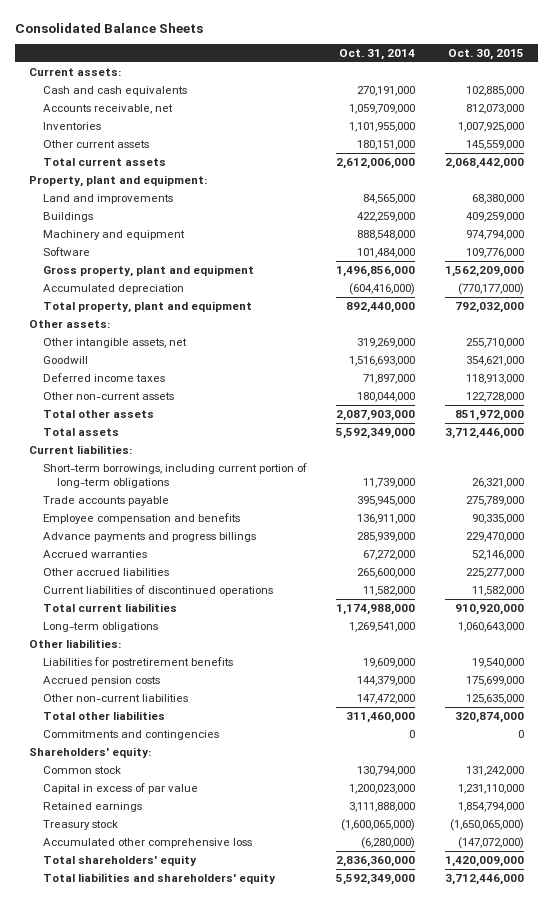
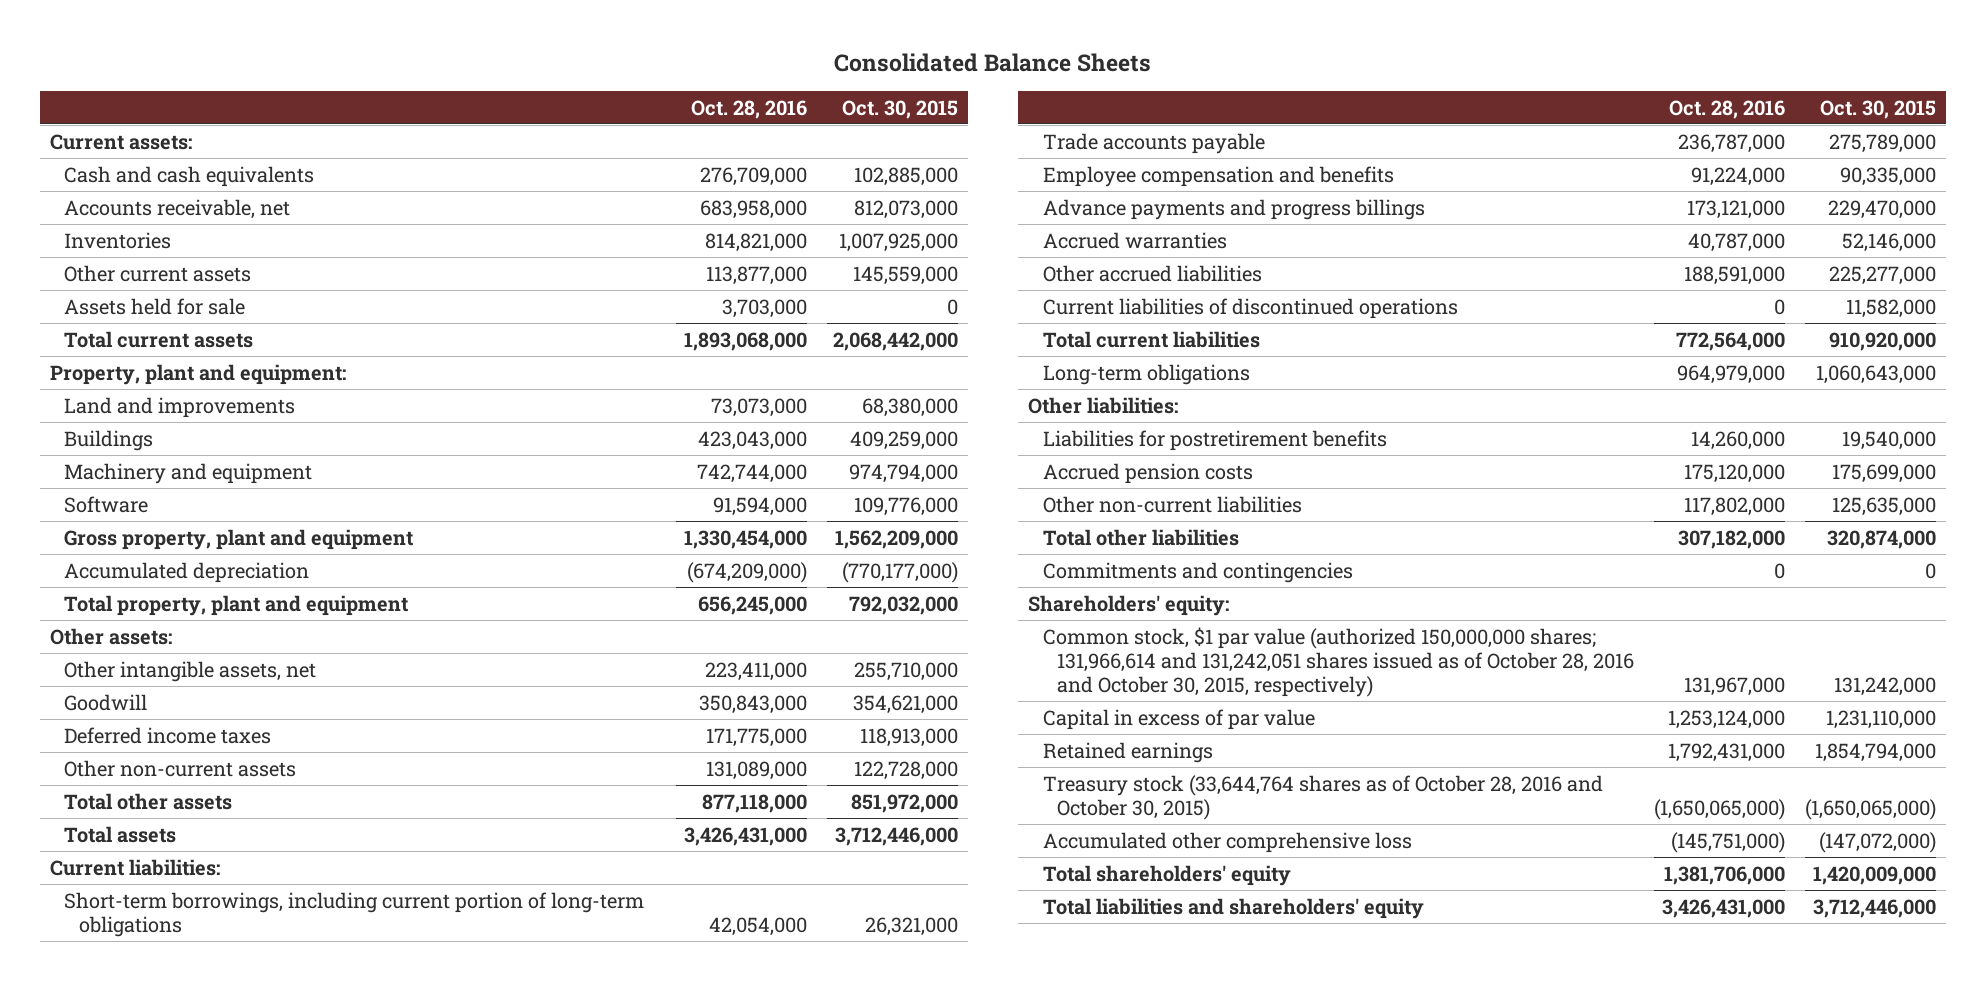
- | Oct. 31, 2014 | Oct. 30, 2015
+ | Oct. 28, 2016 | Oct. 30, 2015
+ Assets held for sale | 3,703,000 | 0
- Common stock | 130,794,000 | 131,242,000
+ Common stock, $1 par value (authorized 150,000,000 shares; 131,966,614 and 131,242,051 shares issued as of October 28, 2016 and October 30, 2015, respectively) | 131,967,000 | 131,242,000
- Treasury stock | (1,600,065,000) | (1,650,065,000)
+ Treasury stock (33,644,764 shares as of October 28, 2016 and October 30, 2015) | (1,650,065,000) | (1,650,065,000)

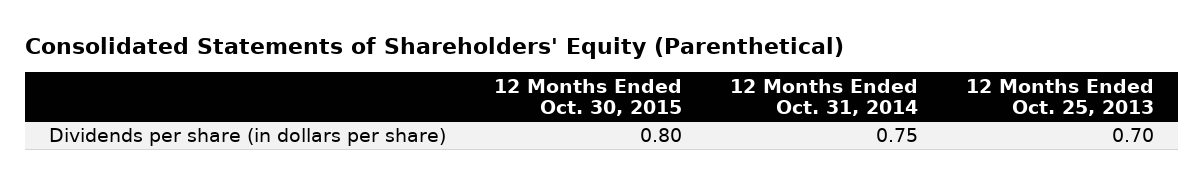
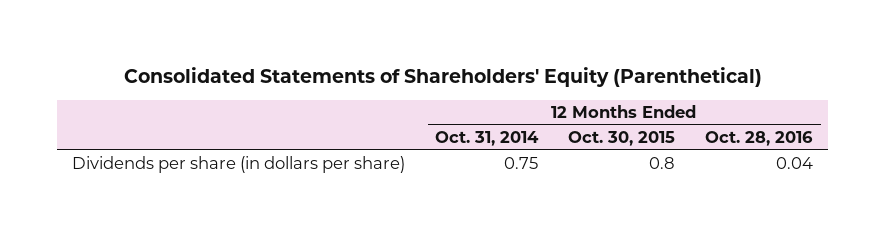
- | 12 Months Ended Oct. 30, 2015 | 12 Months Ended Oct. 31, 2014 | 12 Months Ended Oct. 25, 2013
+ | 12 Months Ended Oct. 31, 2014 | 12 Months Ended Oct. 30, 2015 | 12 Months Ended Oct. 28, 2016
- Dividends per share (in dollars per share) | 0.80 | 0.75 | 0.70
+ Dividends per share (in dollars per share) | 0.75 | 0.8 | 0.04

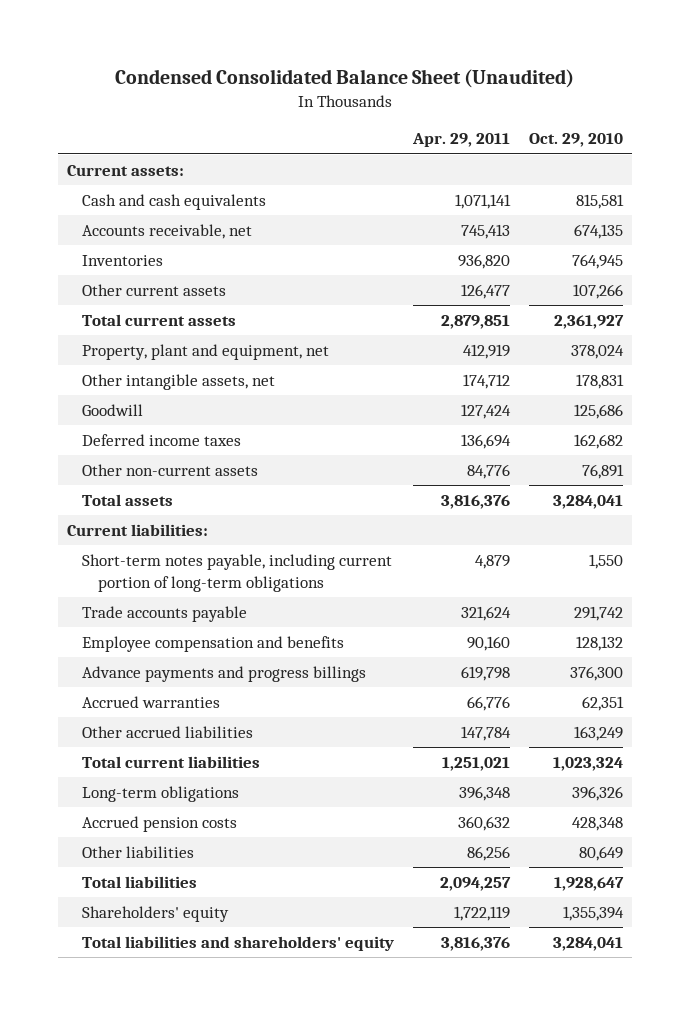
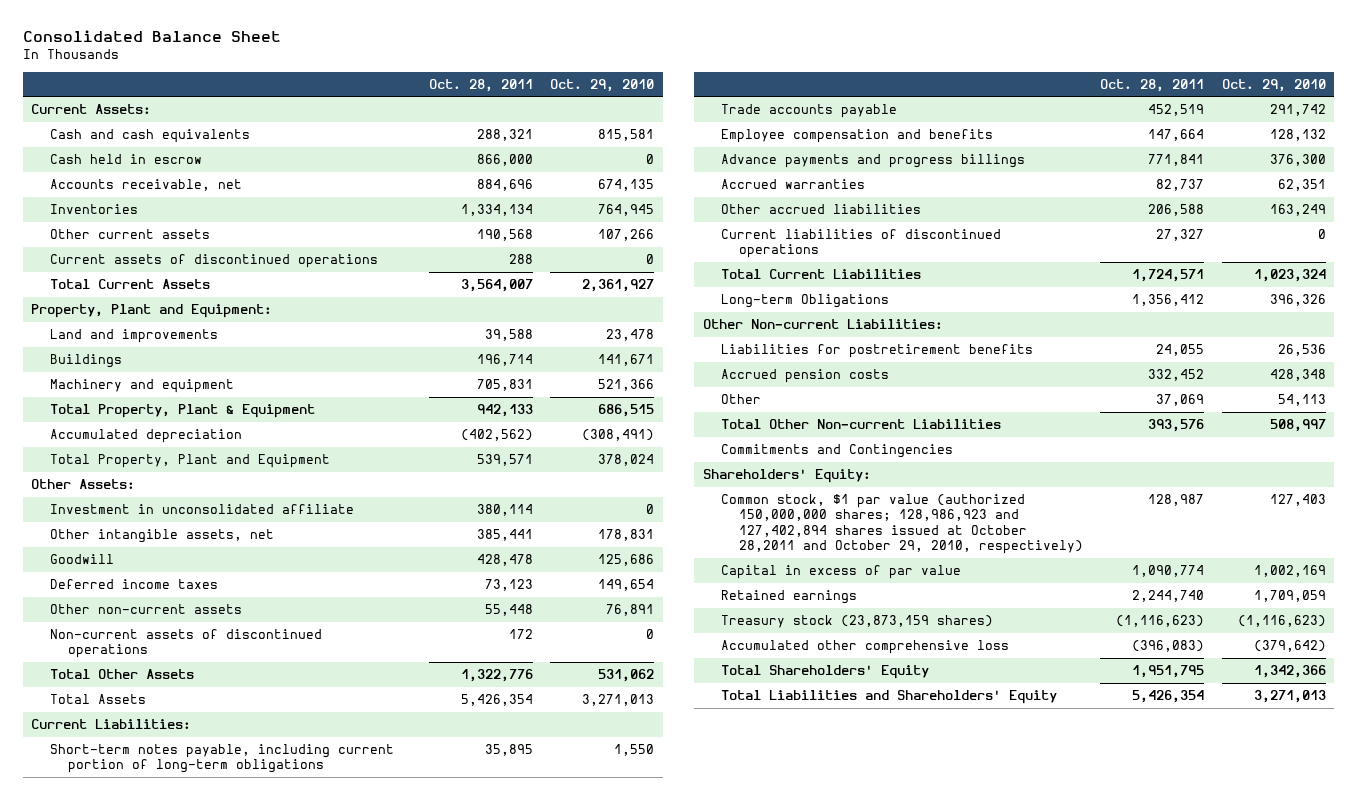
- Condensed Consolidated Balance Sheet (Unaudited)
+ Consolidated Balance Sheet
- | Apr. 29, 2011 | Oct. 29, 2010
+ | Oct. 28, 2011 | Oct. 29, 2010
- Current assets:
+ Current Assets:
+ Cash held in escrow | 866,000 | 0
- Total current assets | 2,879,851 | 2,361,927
- Property, plant and equipment, net | 412,919 | 378,024
+ Current assets of discontinued operations | 288 | 0
+ Total Current Assets | 3,564,007 | 2,361,927
+ Property, Plant and Equipment:
+ Land and improvements | 39,588 | 23,478
+ Buildings | 196,714 | 141,671
+ Machinery and equipment | 705,831 | 521,366
+ Total Property, Plant & Equipment | 942,133 | 686,515
+ Accumulated depreciation | (402,562) | (308,491)
+ Total Property, Plant and Equipment | 539,571 | 378,024
+ Other Assets:
+ Investment in unconsolidated affiliate | 380,114 | 0
- Deferred income taxes | 136,694 | 162,682
+ Deferred income taxes | 73,123 | 149,654
- Total assets | 3,816,376 | 3,284,041
- Current liabilities:
+ Non-current assets of discontinued operations | 172 | 0
+ Total Other Assets | 1,322,776 | 531,062
+ Total Assets | 5,426,354 | 3,271,013
+ Current Liabilities:
- Total current liabilities | 1,251,021 | 1,023,324
- Long-term obligations | 396,348 | 396,326
+ Current liabilities of discontinued operations | 27,327 | 0
+ Total Current Liabilities | 1,724,571 | 1,023,324
+ Long-term Obligations | 1,356,412 | 396,326
+ Other Non-current Liabilities:
+ Liabilities for postretirement benefits | 24,055 | 26,536
- Other liabilities | 86,256 | 80,649
- Total liabilities | 2,094,257 | 1,928,647
- Shareholders' equity | 1,722,119 | 1,355,394
- Total liabilities and shareholders' equity | 3,816,376 | 3,284,041
+ Other | 37,069 | 54,113
+ Total Other Non-current Liabilities | 393,576 | 508,997
+ Commitments and Contingencies
+ Shareholders' Equity:
+ Common stock, $1 par value (authorized 150,000,000 shares; 128,986,923 and 127,402,894 shares issued at October 28,2011 and October 29, 2010, respectively) | 128,987 | 127,403
+ Capital in excess of par value | 1,090,774 | 1,002,169
+ Retained earnings | 2,244,740 | 1,709,059
+ Treasury stock (23,873,159 shares) | (1,116,623) | (1,116,623)
+ Accumulated other comprehensive loss | (396,083) | (379,642)
+ Total Shareholders' Equity | 1,951,795 | 1,342,366
+ Total Liabilities and Shareholders' Equity | 5,426,354 | 3,271,013

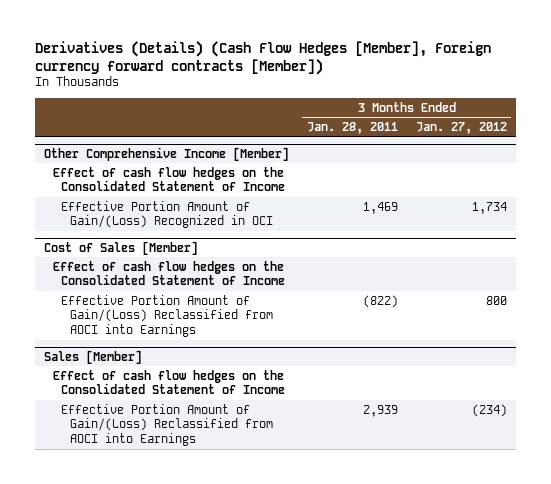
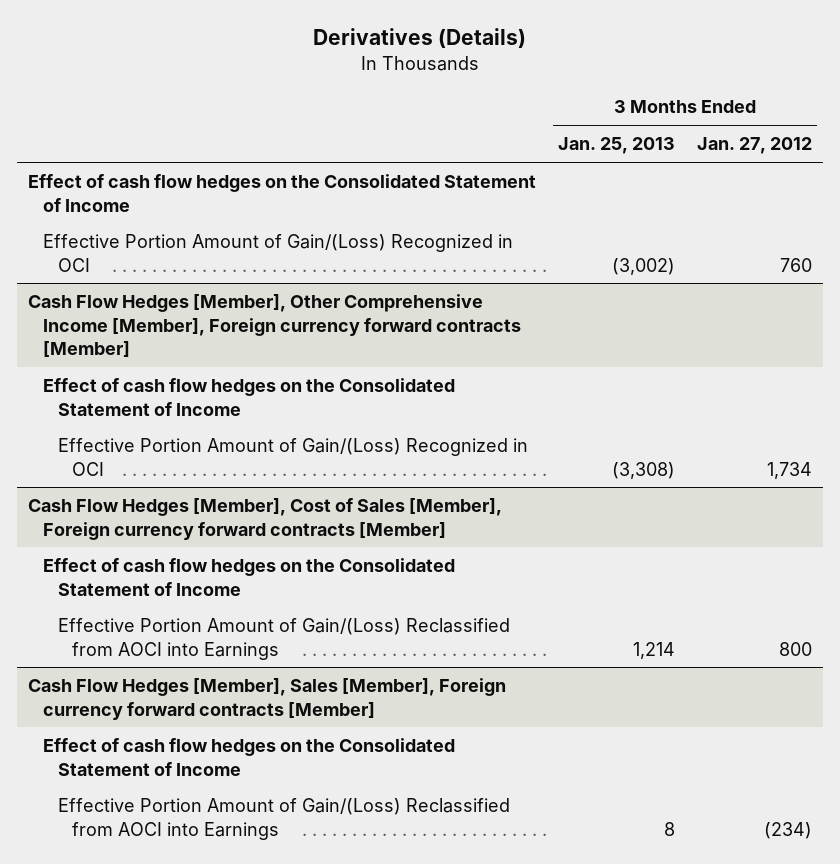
- Derivatives (Details) (Cash Flow Hedges [Member], Foreign currency forward contracts [Member])
+ Derivatives (Details)
- | 3 Months Ended Jan. 28, 2011 | 3 Months Ended Jan. 27, 2012
+ | 3 Months Ended Jan. 25, 2013 | 3 Months Ended Jan. 27, 2012
- Other Comprehensive Income [Member]
+ Effective Portion Amount of Gain/(Loss) Recognized in OCI | (3,002) | 760
+ Cash Flow Hedges [Member], Other Comprehensive Income [Member], Foreign currency forward contracts [Member]
+ Effect of cash flow hedges on the Consolidated Statement of Income
- Cost of Sales [Member]
+ Cash Flow Hedges [Member], Cost of Sales [Member], Foreign currency forward contracts [Member]
- Sales [Member]
+ Cash Flow Hedges [Member], Sales [Member], Foreign currency forward contracts [Member]

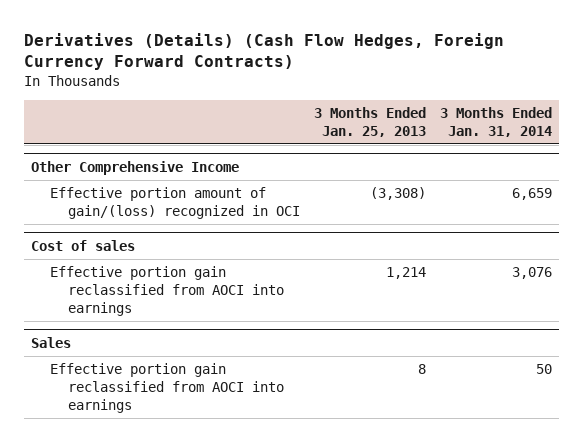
- Derivatives (Details)
+ Derivatives (Details) (Cash Flow Hedges, Foreign Currency Forward Contracts)
- | 3 Months Ended Jan. 25, 2013 | 3 Months Ended Jan. 27, 2012
+ | 3 Months Ended Jan. 25, 2013 | 3 Months Ended Jan. 31, 2014
- Effect of cash flow hedges on the Consolidated Statement of Income
- Effective Portion Amount of Gain/(Loss) Recognized in OCI | (3,002) | 760
- Cash Flow Hedges [Member], Other Comprehensive Income [Member], Foreign currency forward contracts [Member]
- Effect of cash flow hedges on the Consolidated Statement of Income
- Effective Portion Amount of Gain/(Loss) Recognized in OCI | (3,308) | 1,734
- Cash Flow Hedges [Member], Cost of Sales [Member], Foreign currency forward contracts [Member]
- Effect of cash flow hedges on the Consolidated Statement of Income
- Effective Portion Amount of Gain/(Loss) Reclassified from AOCI into Earnings | 1,214 | 800
- Cash Flow Hedges [Member], Sales [Member], Foreign currency forward contracts [Member]
- Effect of cash flow hedges on the Consolidated Statement of Income
- Effective Portion Amount of Gain/(Loss) Reclassified from AOCI into Earnings | 8 | (234)
+ Other Comprehensive Income
+ Effective portion amount of gain/(loss) recognized in OCI | (3,308) | 6,659
+ Cost of sales
+ Effective portion gain reclassified from AOCI into earnings | 1,214 | 3,076
+ Sales
+ Effective portion gain reclassified from AOCI into earnings | 8 | 50

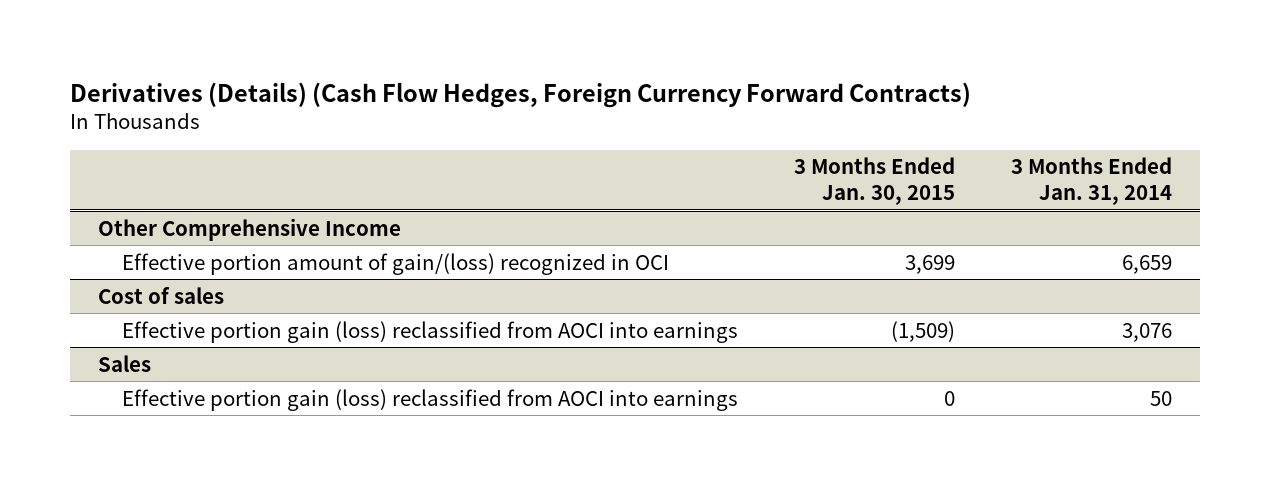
- | 3 Months Ended Jan. 25, 2013 | 3 Months Ended Jan. 31, 2014
+ | 3 Months Ended Jan. 30, 2015 | 3 Months Ended Jan. 31, 2014
@ Cost of sales
- Effective portion gain reclassified from AOCI into earnings | 1,214 | 3,076
+ Effective portion gain (loss) reclassified from AOCI into earnings | (1,509) | 3,076
@ Sales
- Effective portion gain reclassified from AOCI into earnings | 8 | 50
+ Effective portion gain (loss) reclassified from AOCI into earnings | 0 | 50

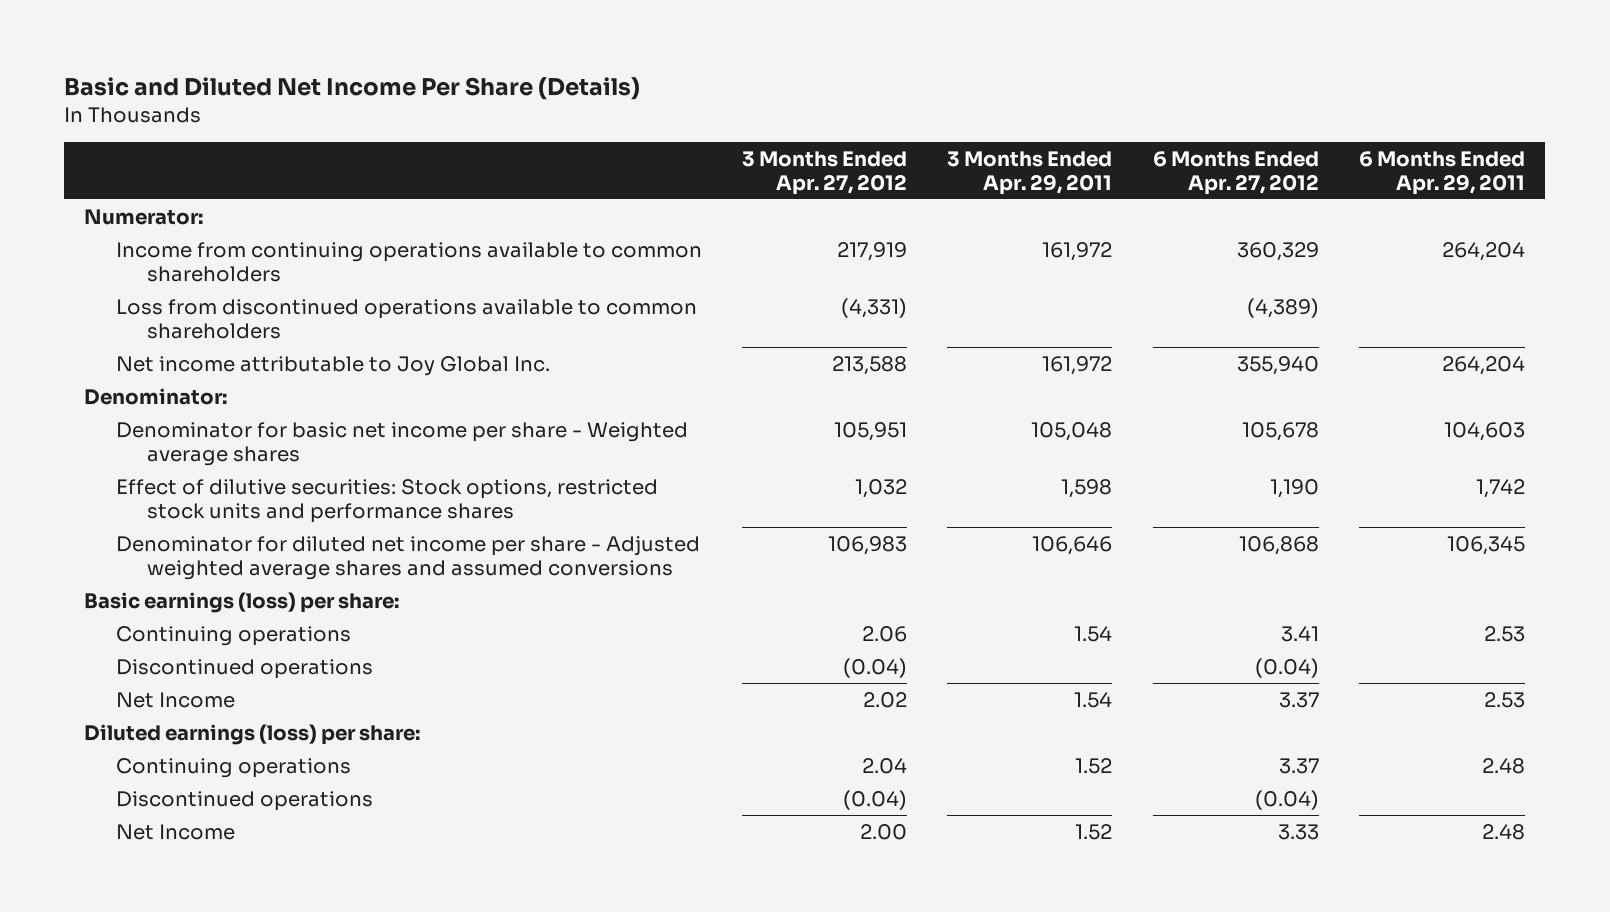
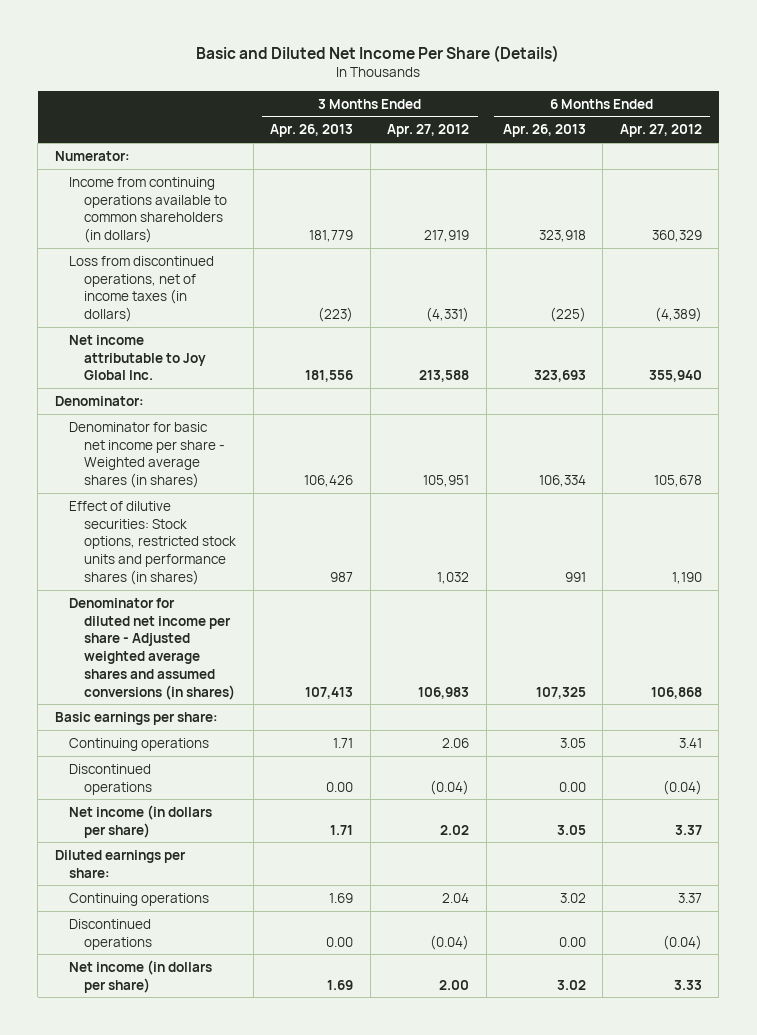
- | 3 Months Ended Apr. 27, 2012 | 3 Months Ended Apr. 29, 2011 | 6 Months Ended Apr. 27, 2012 | 6 Months Ended Apr. 29, 2011
+ | 3 Months Ended Apr. 26, 2013 | 3 Months Ended Apr. 27, 2012 | 6 Months Ended Apr. 26, 2013 | 6 Months Ended Apr. 27, 2012
- Income from continuing operations available to common shareholders | 217,919 | 161,972 | 360,329 | 264,204
- Loss from discontinued operations available to common shareholders | (4,331) | | (4,389) |
+ Income from continuing operations available to common shareholders (in dollars) | 181,779 | 217,919 | 323,918 | 360,329
+ Loss from discontinued operations, net of income taxes (in dollars) | (223) | (4,331) | (225) | (4,389)
- Denominator for basic net income per share - Weighted average shares | 105,951 | 105,048 | 105,678 | 104,603
- Effect of dilutive securities: Stock options, restricted stock units and performance shares | 1,032 | 1,598 | 1,190 | 1,742
- Denominator for diluted net income per share - Adjusted weighted average shares and assumed conversions | 106,983 | 106,646 | 106,868 | 106,345
- Basic earnings (loss) per share:
+ Denominator for basic net income per share - Weighted average shares (in shares) | 106,426 | 105,951 | 106,334 | 105,678
+ Effect of dilutive securities: Stock options, restricted stock units and performance shares (in shares) | 987 | 1,032 | 991 | 1,190
+ Denominator for diluted net income per share - Adjusted weighted average shares and assumed conversions (in shares) | 107,413 | 106,983 | 107,325 | 106,868
+ Basic earnings per share:
- Net Income | 2.02 | 1.54 | 3.37 | 2.53
- Diluted earnings (loss) per share:
+ Net income (in dollars per share) | 1.71 | 2.02 | 3.05 | 3.37
+ Diluted earnings per share:
- Net Income | 2.00 | 1.52 | 3.33 | 2.48
+ Net income (in dollars per share) | 1.69 | 2.00 | 3.02 | 3.33

